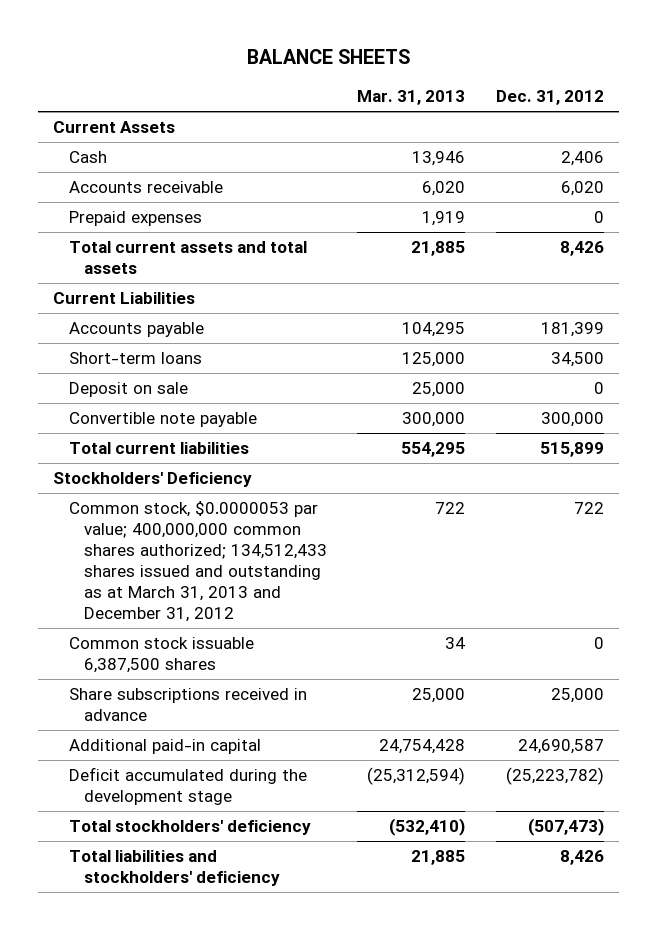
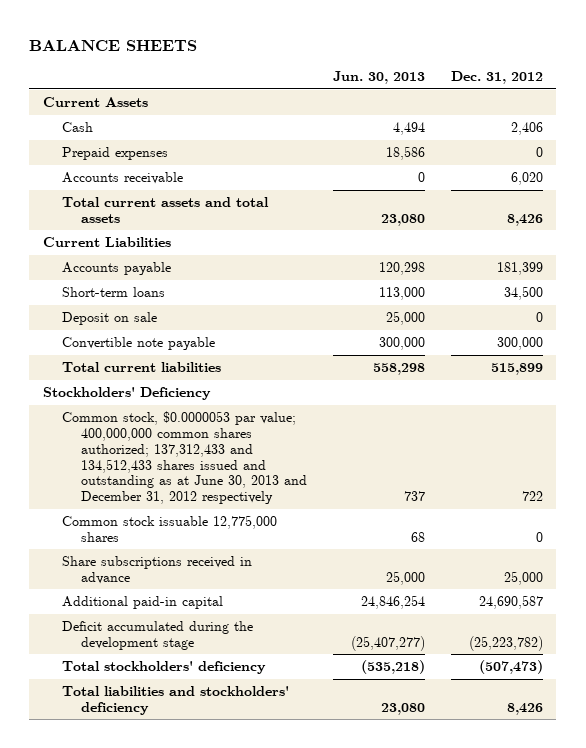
- | Mar. 31, 2013 | Dec. 31, 2012
+ | Jun. 30, 2013 | Dec. 31, 2012
moved down: Accounts receivable | 0 | 6,020
- Common stock, $0.0000053 par value; 400,000,000 common shares authorized; 134,512,433 shares issued and outstanding as at March 31, 2013 and December 31, 2012 | 722 | 722
- Common stock issuable 6,387,500 shares | 34 | 0
+ Common stock, $0.0000053 par value; 400,000,000 common shares authorized; 137,312,433 and 134,512,433 shares issued and outstanding as at June 30, 2013 and December 31, 2012 respectively | 737 | 722
+ Common stock issuable 12,775,000 shares | 68 | 0

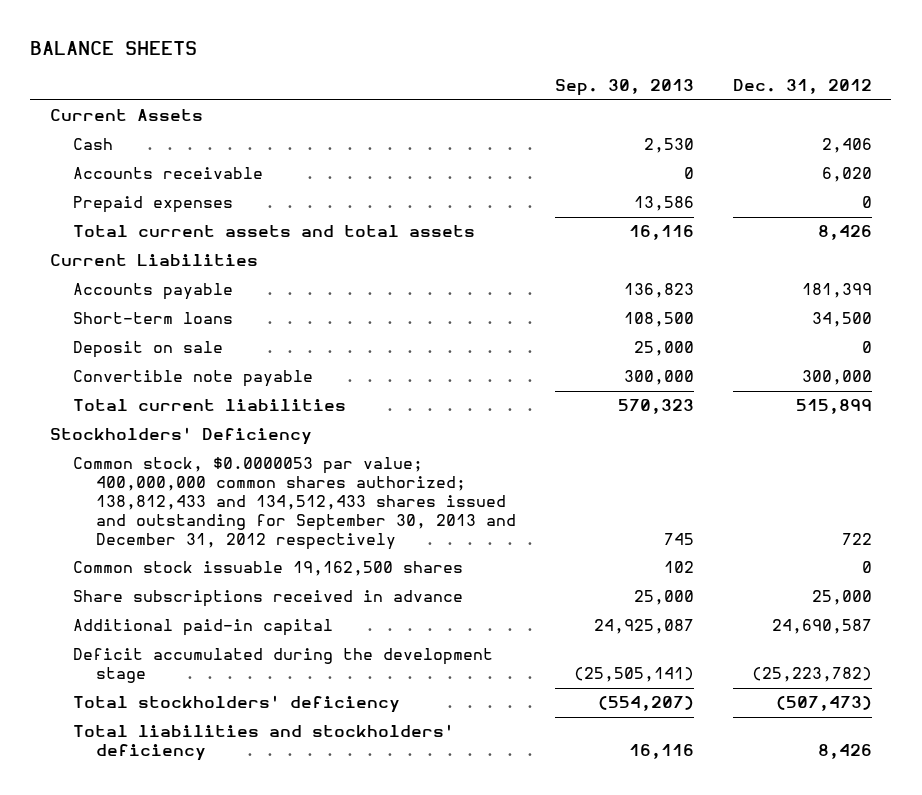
- | Jun. 30, 2013 | Dec. 31, 2012
+ | Sep. 30, 2013 | Dec. 31, 2012
moved down: Prepaid expenses | 13,586 | 0
- Common stock, $0.0000053 par value; 400,000,000 common shares authorized; 137,312,433 and 134,512,433 shares issued and outstanding as at June 30, 2013 and December 31, 2012 respectively | 737 | 722
- Common stock issuable 12,775,000 shares | 68 | 0
+ Common stock, $0.0000053 par value; 400,000,000 common shares authorized; 138,812,433 and 134,512,433 shares issued and outstanding for September 30, 2013 and December 31, 2012 respectively | 745 | 722
+ Common stock issuable 19,162,500 shares | 102 | 0

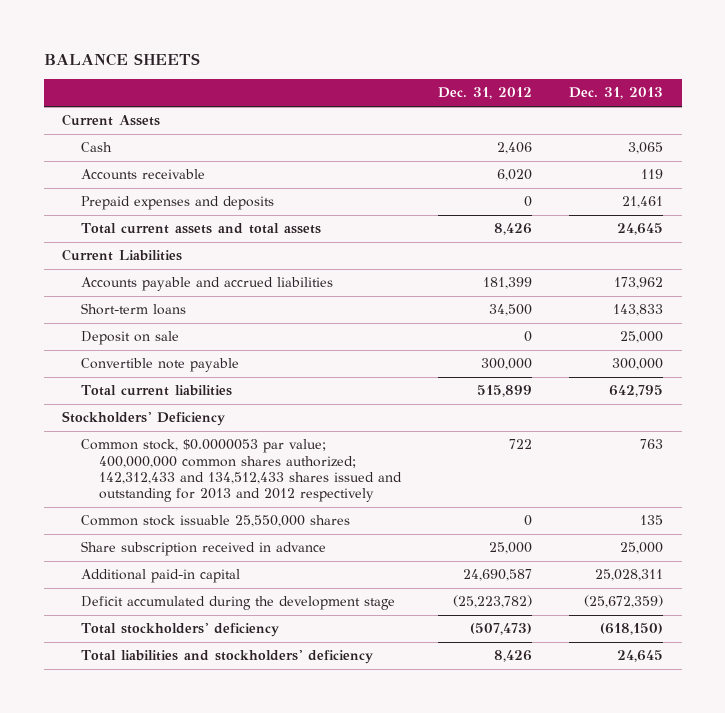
- | Sep. 30, 2013 | Dec. 31, 2012
+ | Dec. 31, 2012 | Dec. 31, 2013
- Prepaid expenses | 13,586 | 0
+ Prepaid expenses and deposits | 0 | 21,461
- Accounts payable | 136,823 | 181,399
+ Accounts payable and accrued liabilities | 181,399 | 173,962
- Common stock, $0.0000053 par value; 400,000,000 common shares authorized; 138,812,433 and 134,512,433 shares issued and outstanding for September 30, 2013 and December 31, 2012 respectively | 745 | 722
- Common stock issuable 19,162,500 shares | 102 | 0
- Share subscriptions received in advance | 25,000 | 25,000
+ Common stock, $0.0000053 par value; 400,000,000 common shares authorized; 142,312,433 and 134,512,433 shares issued and outstanding for 2013 and 2012 respectively | 722 | 763
+ Common stock issuable 25,550,000 shares | 0 | 135
+ Share subscription received in advance | 25,000 | 25,000

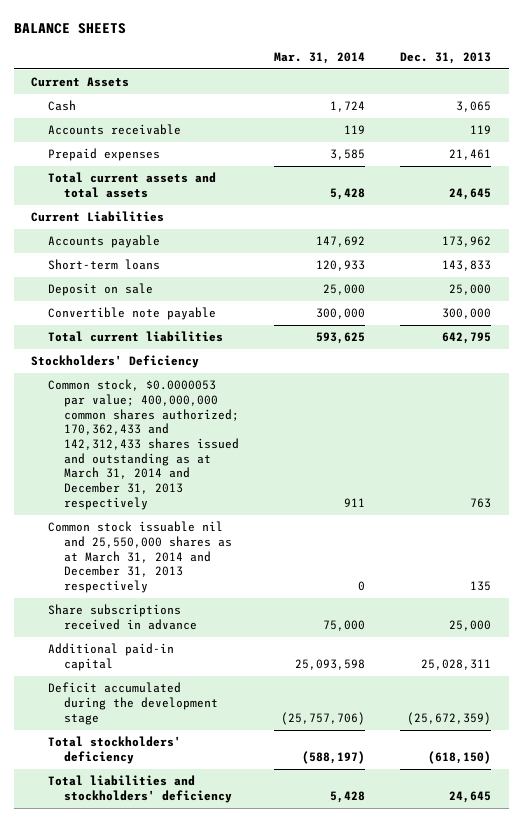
- | Dec. 31, 2012 | Dec. 31, 2013
+ | Mar. 31, 2014 | Dec. 31, 2013
- Prepaid expenses and deposits | 0 | 21,461
+ Prepaid expenses | 3,585 | 21,461
- Accounts payable and accrued liabilities | 181,399 | 173,962
+ Accounts payable | 147,692 | 173,962
- Common stock, $0.0000053 par value; 400,000,000 common shares authorized; 142,312,433 and 134,512,433 shares issued and outstanding for 2013 and 2012 respectively | 722 | 763
- Common stock issuable 25,550,000 shares | 0 | 135
- Share subscription received in advance | 25,000 | 25,000
+ Common stock, $0.0000053 par value; 400,000,000 common shares authorized; 170,362,433 and 142,312,433 shares issued and outstanding as at March 31, 2014 and December 31, 2013 respectively | 911 | 763
+ Common stock issuable nil and 25,550,000 shares as at March 31, 2014 and December 31, 2013 respectively | 0 | 135
+ Share subscriptions received in advance | 75,000 | 25,000

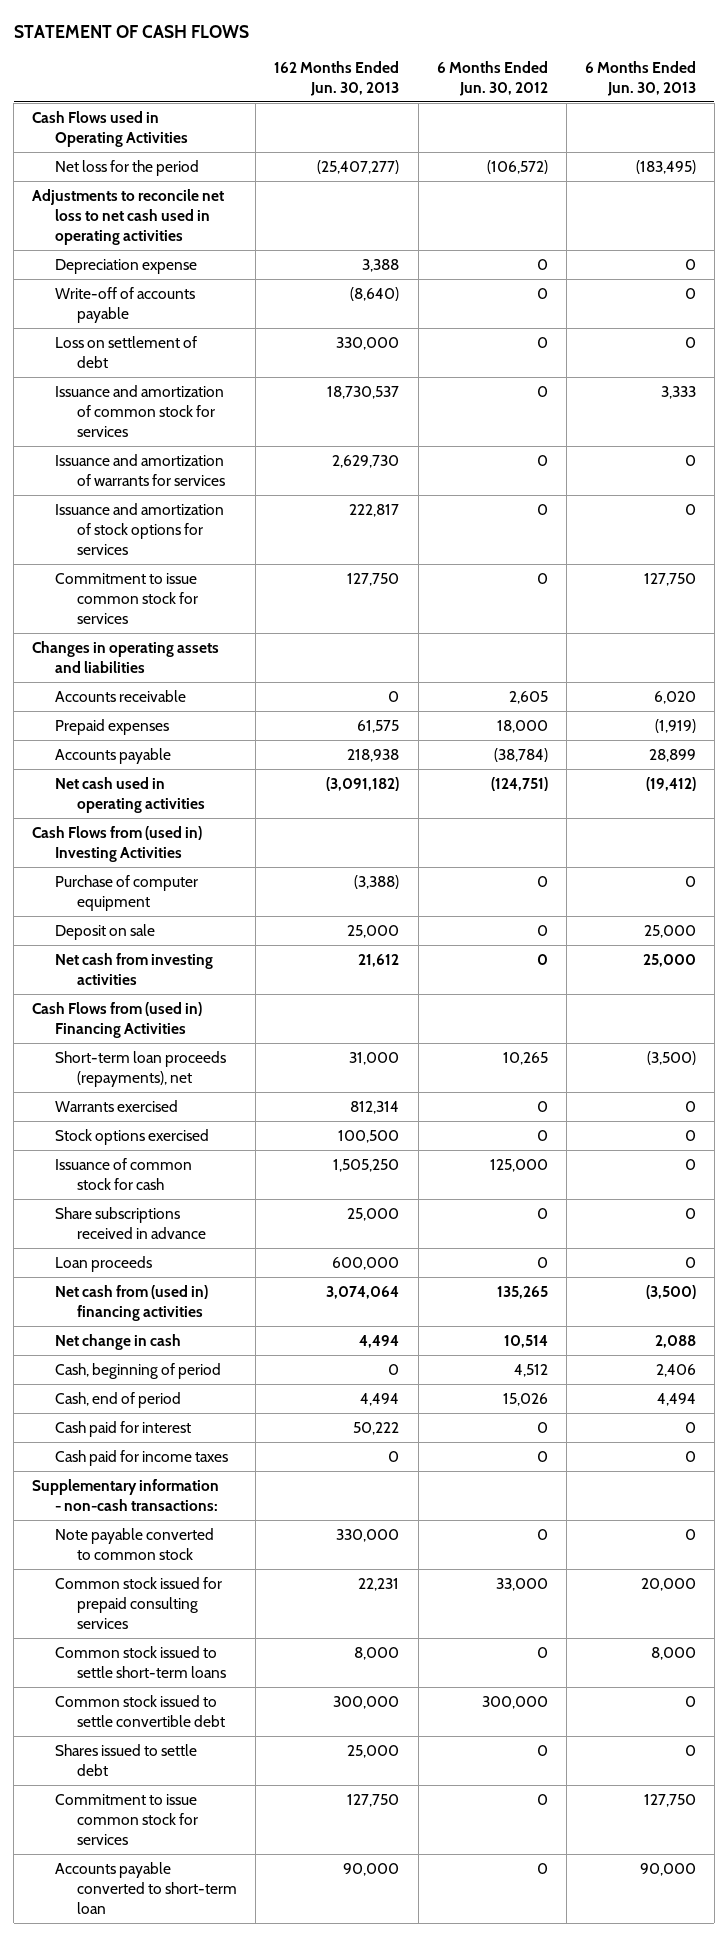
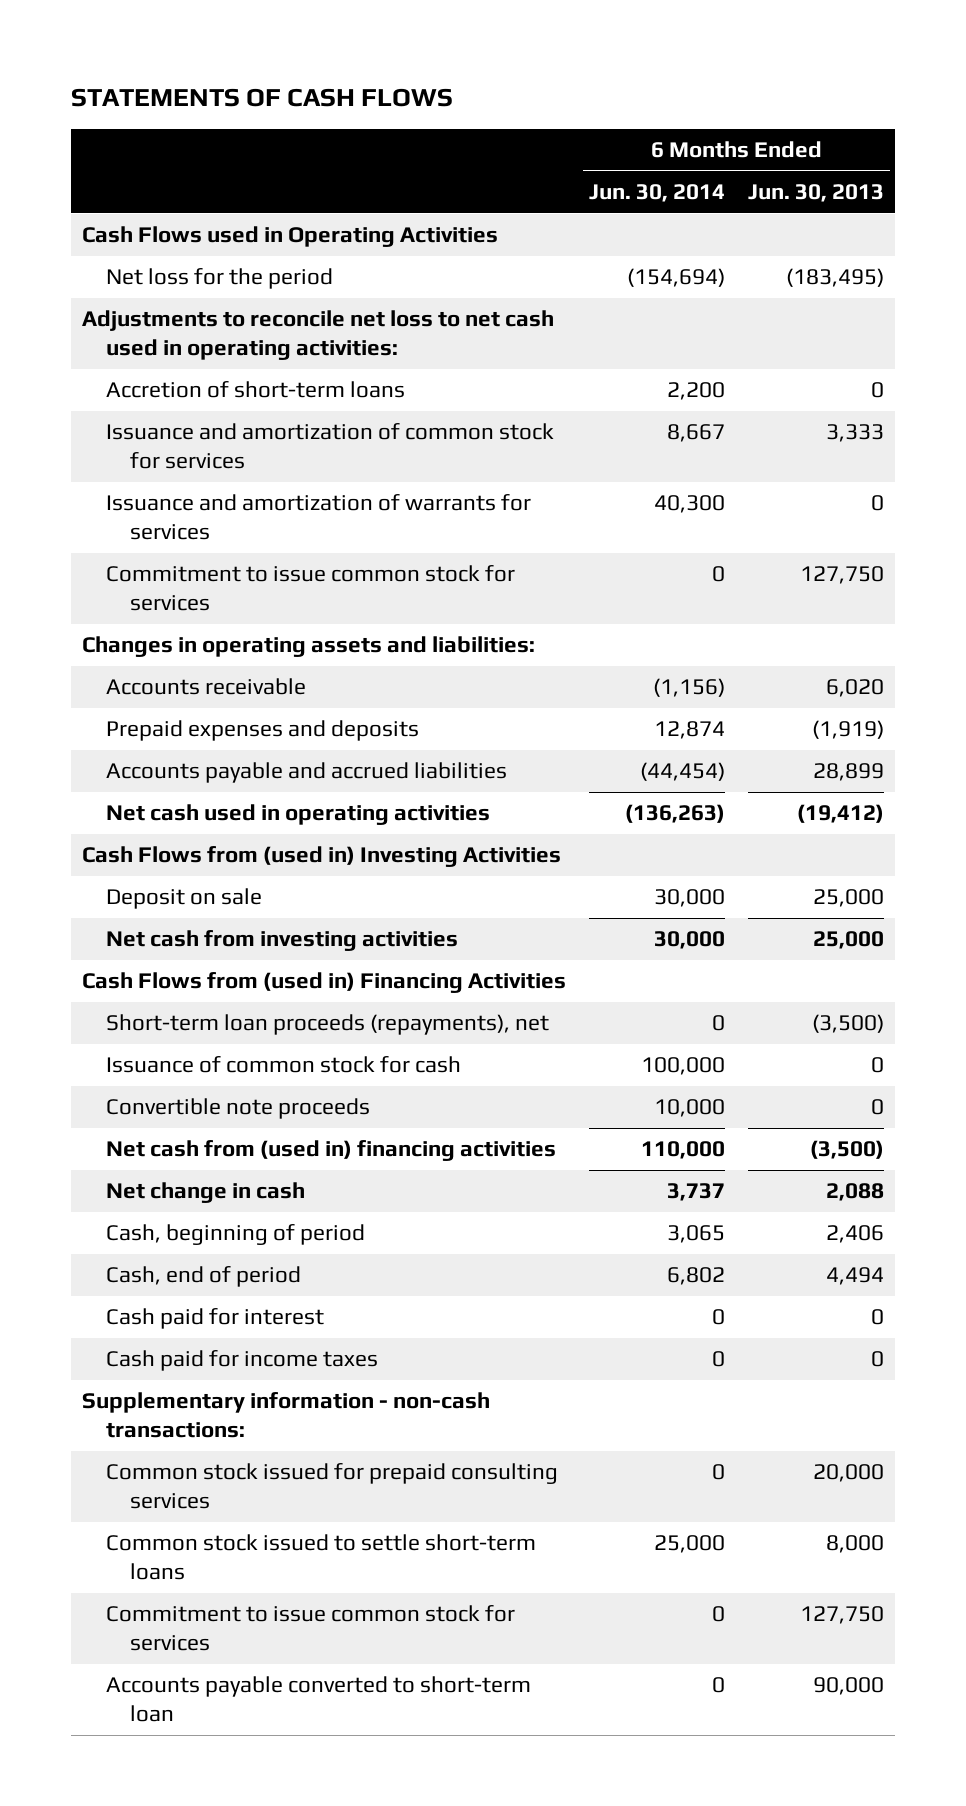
- STATEMENT OF CASH FLOWS
+ STATEMENTS OF CASH FLOWS
- | 162 Months Ended Jun. 30, 2013 | 6 Months Ended Jun. 30, 2012 | 6 Months Ended Jun. 30, 2013
+ | 6 Months Ended Jun. 30, 2014 | 6 Months Ended Jun. 30, 2013
- Adjustments to reconcile net loss to net cash used in operating activities
- Depreciation expense | 3,388 | 0 | 0
- Write-off of accounts payable | (8,640) | 0 | 0
- Loss on settlement of debt | 330,000 | 0 | 0
+ Adjustments to reconcile net loss to net cash used in operating activities:
+ Accretion of short-term loans | 2,200 | 0
- Issuance and amortization of stock options for services | 222,817 | 0 | 0
- Changes in operating assets and liabilities
+ Changes in operating assets and liabilities:
- Prepaid expenses | 61,575 | 18,000 | (1,919)
- Accounts payable | 218,938 | (38,784) | 28,899
+ Prepaid expenses and deposits | 12,874 | (1,919)
+ Accounts payable and accrued liabilities | (44,454) | 28,899
- Purchase of computer equipment | (3,388) | 0 | 0
- Warrants exercised | 812,314 | 0 | 0
- Stock options exercised | 100,500 | 0 | 0
- Share subscriptions received in advance | 25,000 | 0 | 0
- Loan proceeds | 600,000 | 0 | 0
+ Convertible note proceeds | 10,000 | 0
- Note payable converted to common stock | 330,000 | 0 | 0
- Common stock issued to settle convertible debt | 300,000 | 300,000 | 0
- Shares issued to settle debt | 25,000 | 0 | 0

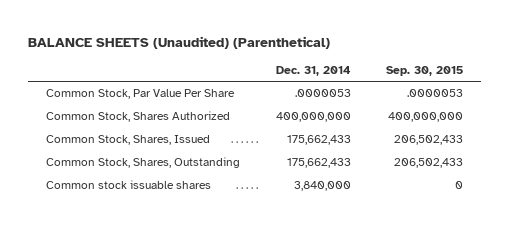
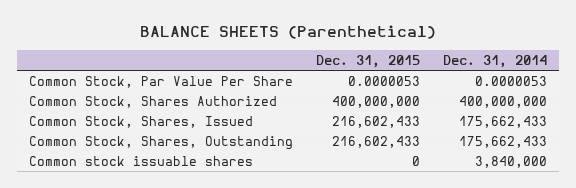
- BALANCE SHEETS (Unaudited) (Parenthetical)
+ BALANCE SHEETS (Parenthetical)
- | Dec. 31, 2014 | Sep. 30, 2015
+ | Dec. 31, 2015 | Dec. 31, 2014
- Common Stock, Par Value Per Share | .0000053 | .0000053
+ Common Stock, Par Value Per Share | 0.0000053 | 0.0000053

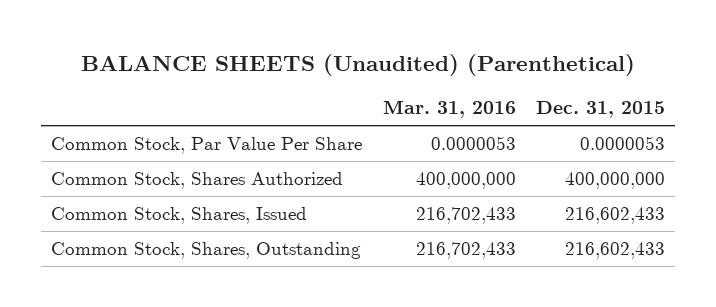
- BALANCE SHEETS (Parenthetical)
+ BALANCE SHEETS (Unaudited) (Parenthetical)
- | Dec. 31, 2015 | Dec. 31, 2014
+ | Mar. 31, 2016 | Dec. 31, 2015
- Common stock issuable shares | 0 | 3,840,000

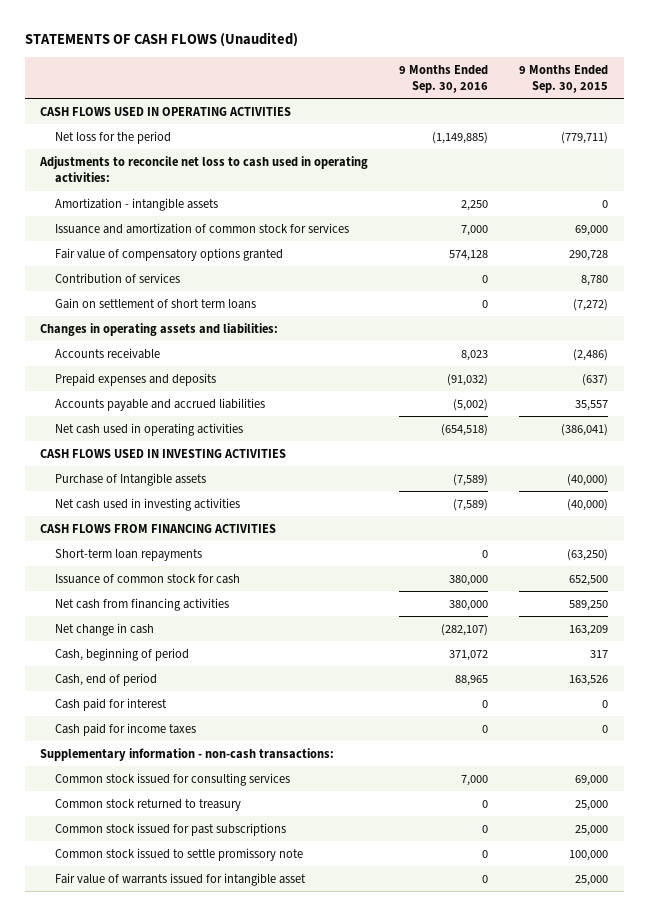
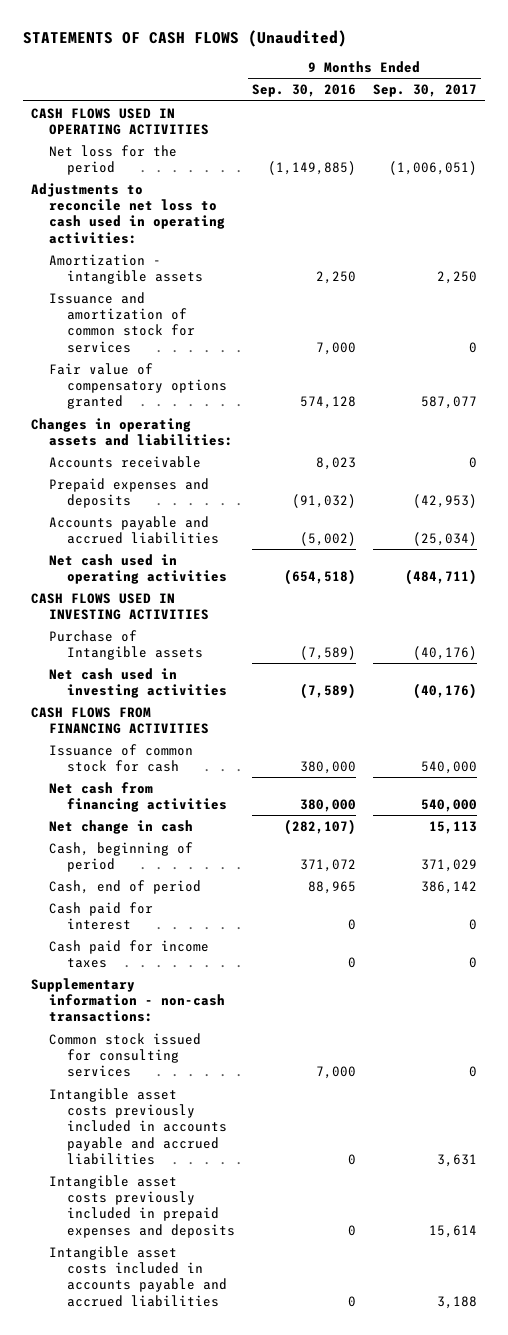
- | 9 Months Ended Sep. 30, 2016 | 9 Months Ended Sep. 30, 2015
+ | 9 Months Ended Sep. 30, 2016 | 9 Months Ended Sep. 30, 2017
- Contribution of services | 0 | 8,780
- Gain on settlement of short term loans | 0 | (7,272)
- Short-term loan repayments | 0 | (63,250)
- Common stock returned to treasury | 0 | 25,000
- Common stock issued for past subscriptions | 0 | 25,000
- Common stock issued to settle promissory note | 0 | 100,000
- Fair value of warrants issued for intangible asset | 0 | 25,000
+ Intangible asset costs previously included in accounts payable and accrued liabilities | 0 | 3,631
+ Intangible asset costs previously included in prepaid expenses and deposits | 0 | 15,614
+ Intangible asset costs included in accounts payable and accrued liabilities | 0 | 3,188

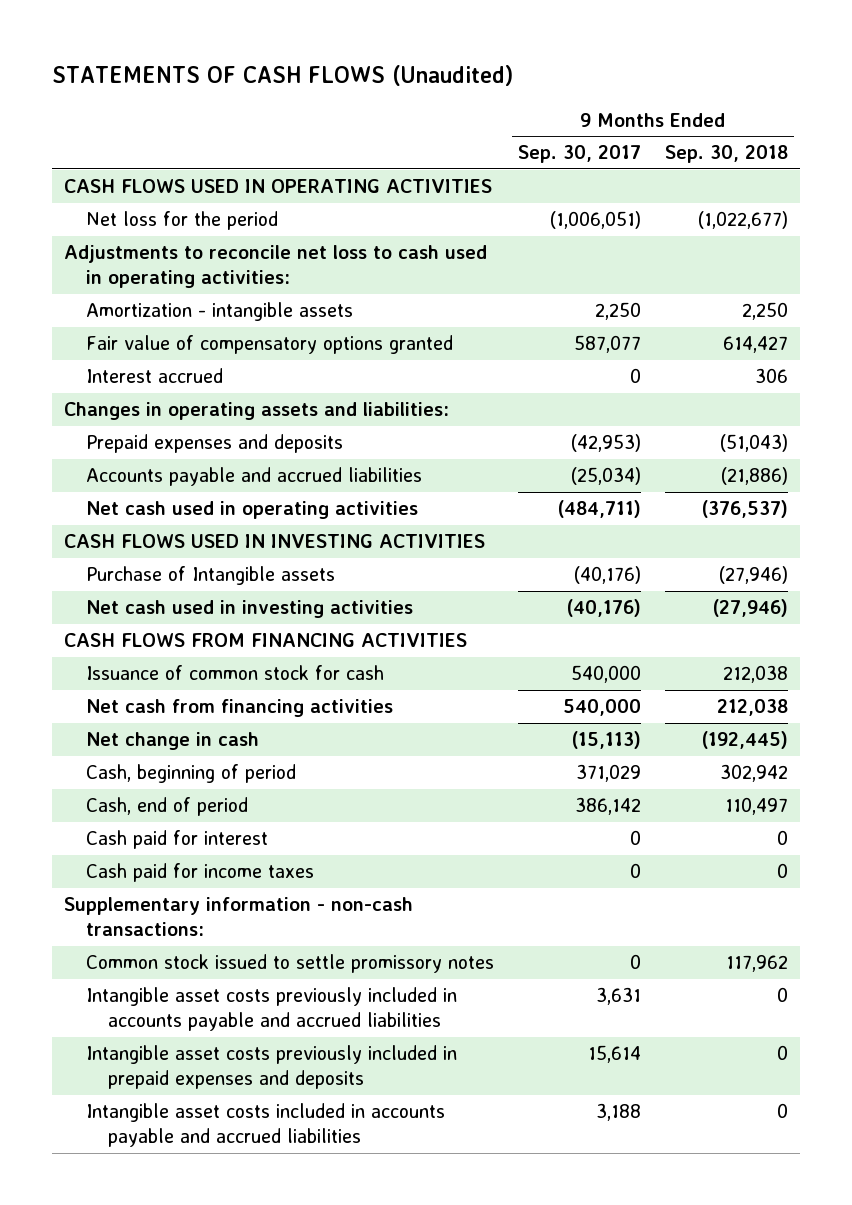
- | 9 Months Ended Sep. 30, 2016 | 9 Months Ended Sep. 30, 2017
+ | 9 Months Ended Sep. 30, 2017 | 9 Months Ended Sep. 30, 2018
- Issuance and amortization of common stock for services | 7,000 | 0
+ Interest accrued | 0 | 306
- Accounts receivable | 8,023 | 0
- Net change in cash | (282,107) | 15,113
+ Net change in cash | (15,113) | (192,445)
- Common stock issued for consulting services | 7,000 | 0
+ Common stock issued to settle promissory notes | 0 | 117,962

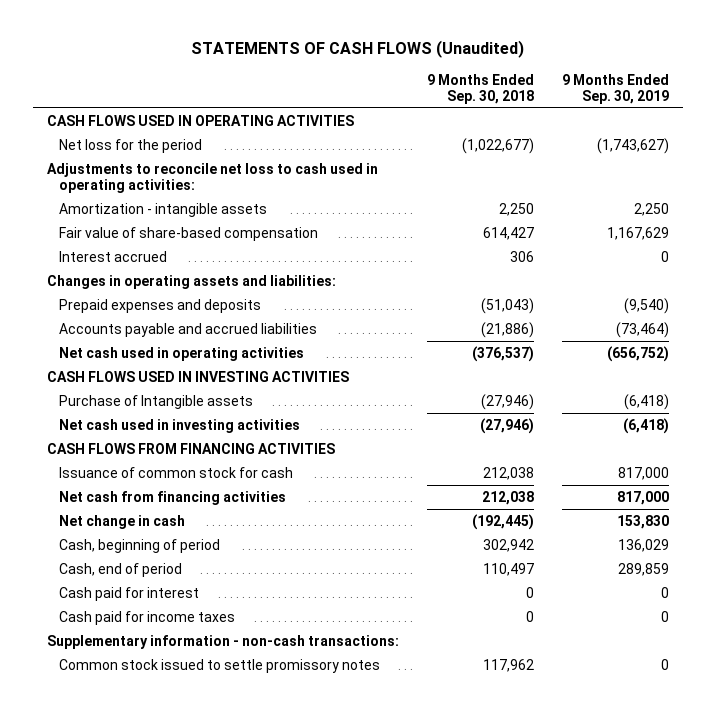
- | 9 Months Ended Sep. 30, 2017 | 9 Months Ended Sep. 30, 2018
+ | 9 Months Ended Sep. 30, 2018 | 9 Months Ended Sep. 30, 2019
- Fair value of compensatory options granted | 587,077 | 614,427
+ Fair value of share-based compensation | 614,427 | 1,167,629
- Intangible asset costs previously included in accounts payable and accrued liabilities | 3,631 | 0
- Intangible asset costs previously included in prepaid expenses and deposits | 15,614 | 0
- Intangible asset costs included in accounts payable and accrued liabilities | 3,188 | 0

